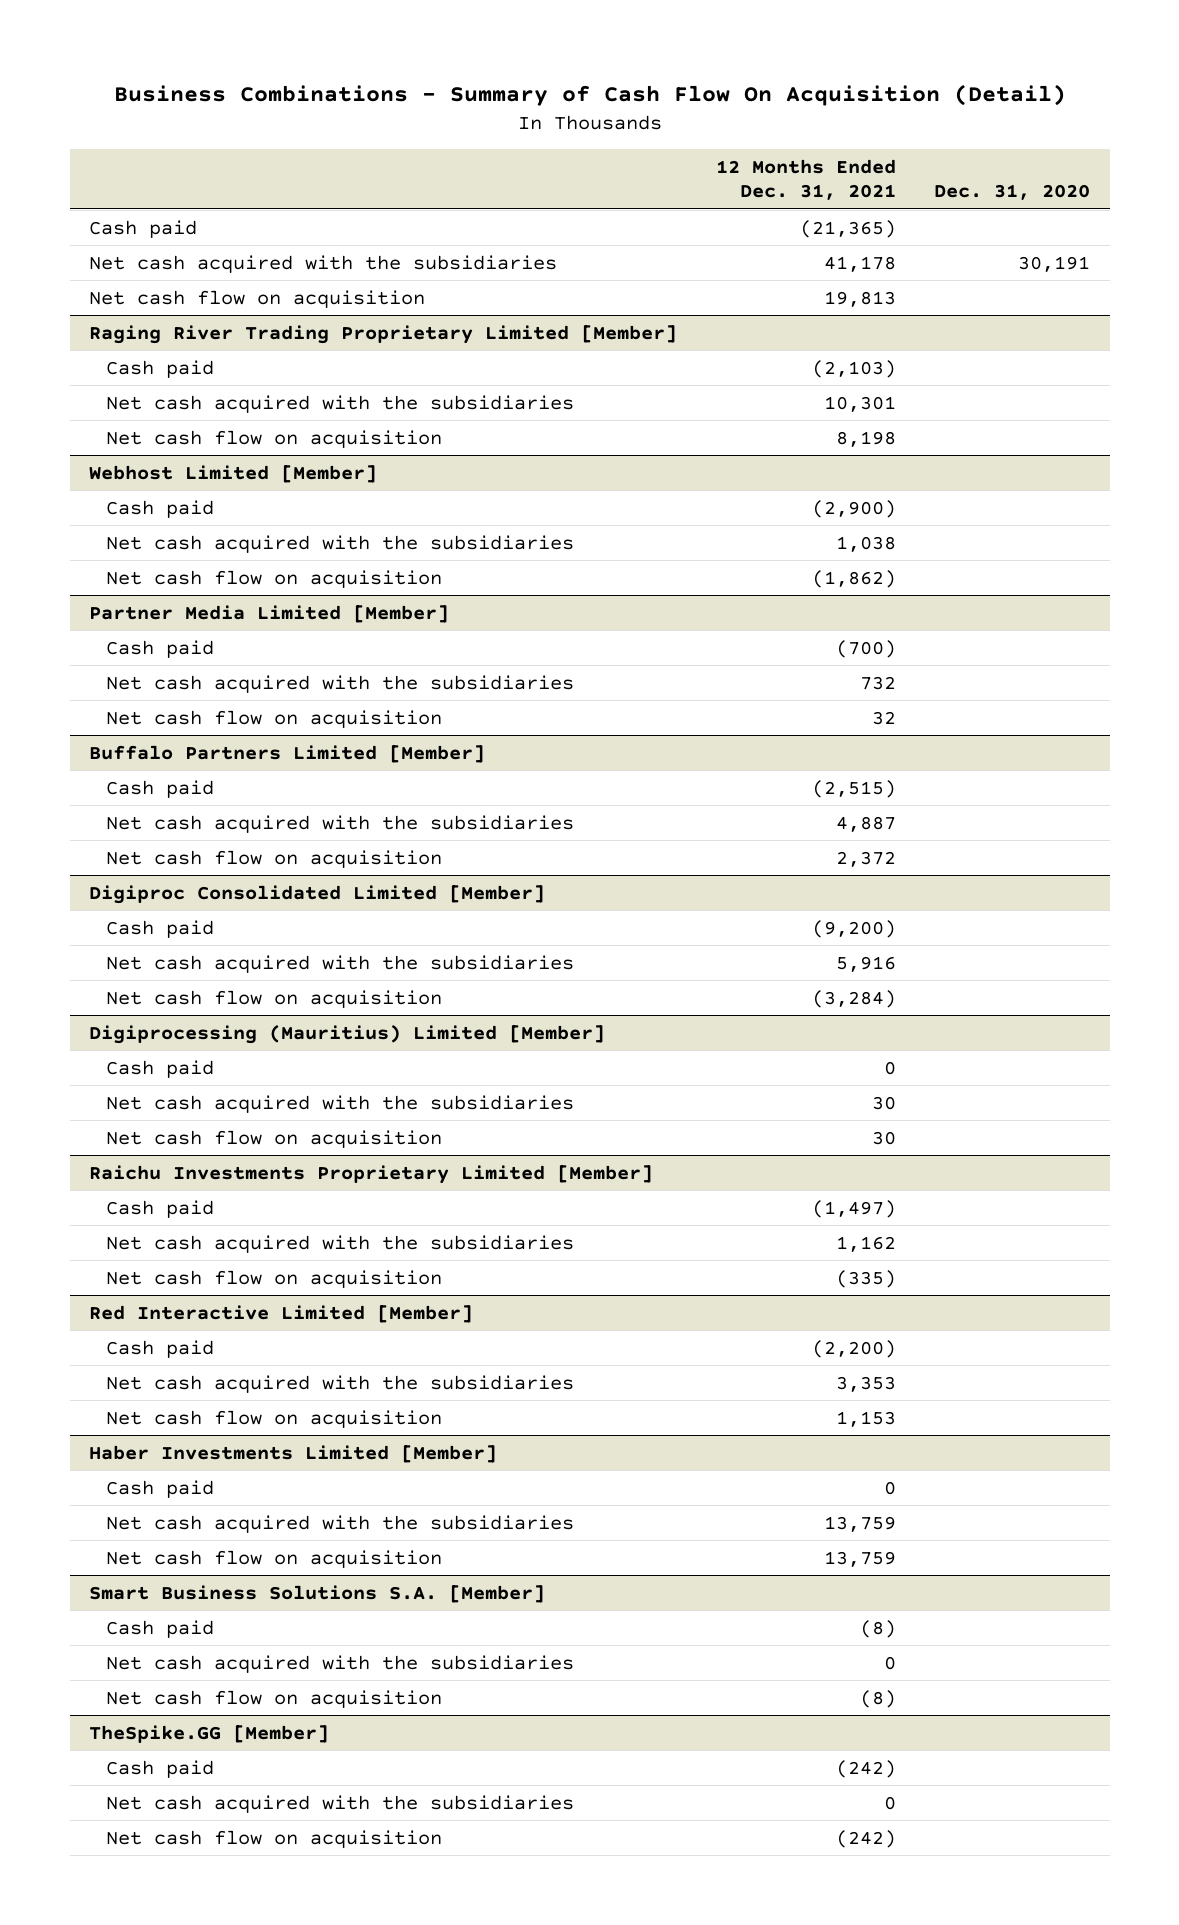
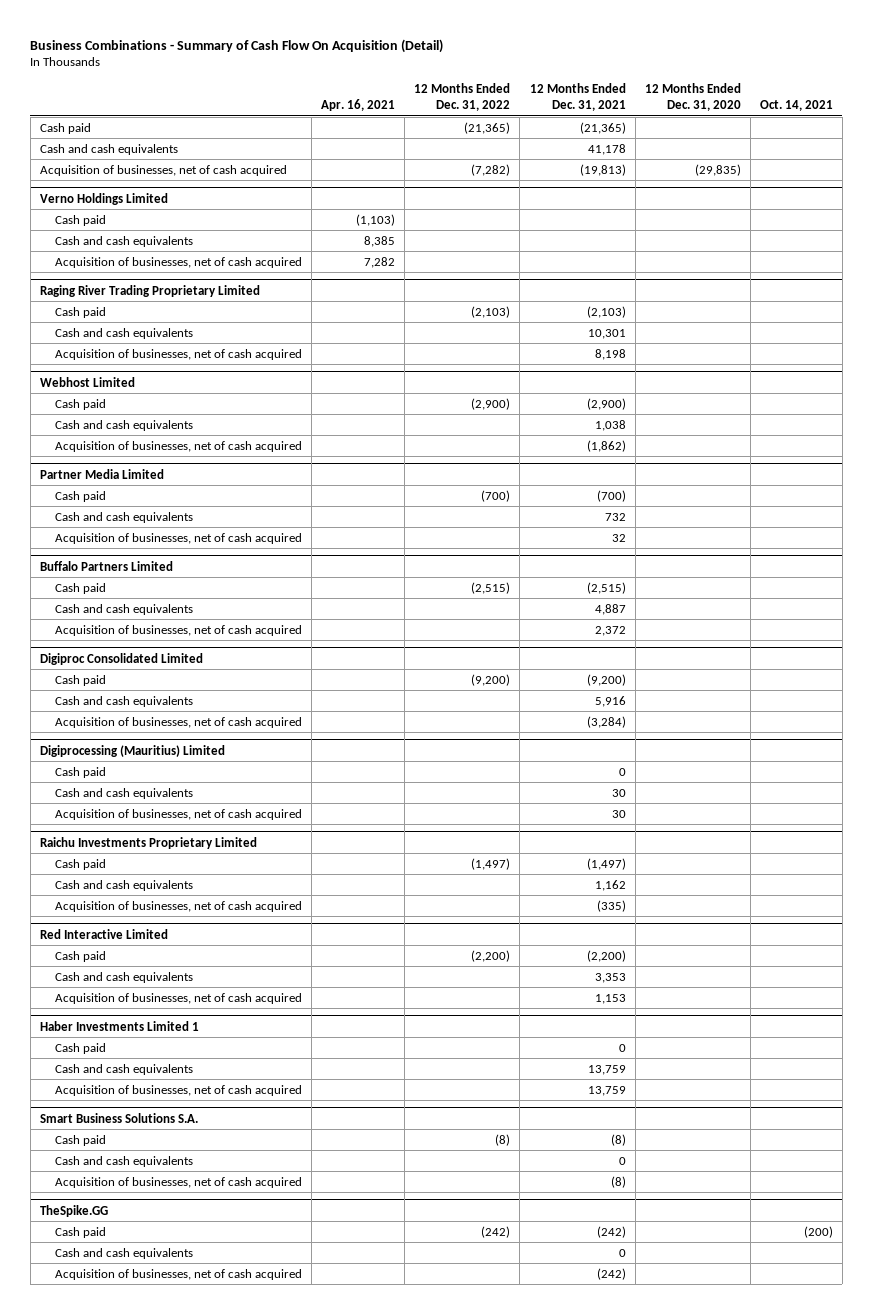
- | 12 Months Ended Dec. 31, 2021 | Dec. 31, 2020
+ | Apr. 16, 2021 | 12 Months Ended Dec. 31, 2022 | 12 Months Ended Dec. 31, 2021 | 12 Months Ended Dec. 31, 2020 | Oct. 14, 2021
- Net cash acquired with the subsidiaries | 41,178 | 30,191
- Net cash flow on acquisition | 19,813 |
- Raging River Trading Proprietary Limited [Member]
+ Cash and cash equivalents | | | 41,178 | |
+ Acquisition of businesses, net of cash acquired | | (7,282) | (19,813) | (29,835) |
+ Verno Holdings Limited
+ Cash paid | (1,103) | | | |
+ Cash and cash equivalents | 8,385 | | | |
+ Acquisition of businesses, net of cash acquired | 7,282 | | | |
+ Raging River Trading Proprietary Limited
- Net cash acquired with the subsidiaries | 10,301 |
- Net cash flow on acquisition | 8,198 |
- Webhost Limited [Member]
+ Cash and cash equivalents | | | 10,301 | |
+ Acquisition of businesses, net of cash acquired | | | 8,198 | |
+ Webhost Limited
- Net cash acquired with the subsidiaries | 1,038 |
- Net cash flow on acquisition | (1,862) |
- Partner Media Limited [Member]
+ Cash and cash equivalents | | | 1,038 | |
+ Acquisition of businesses, net of cash acquired | | | (1,862) | |
+ Partner Media Limited
- Net cash acquired with the subsidiaries | 732 |
- Net cash flow on acquisition | 32 |
- Buffalo Partners Limited [Member]
+ Cash and cash equivalents | | | 732 | |
+ Acquisition of businesses, net of cash acquired | | | 32 | |
+ Buffalo Partners Limited
- Net cash acquired with the subsidiaries | 4,887 |
- Net cash flow on acquisition | 2,372 |
- Digiproc Consolidated Limited [Member]
+ Cash and cash equivalents | | | 4,887 | |
+ Acquisition of businesses, net of cash acquired | | | 2,372 | |
+ Digiproc Consolidated Limited
- Net cash acquired with the subsidiaries | 5,916 |
- Net cash flow on acquisition | (3,284) |
- Digiprocessing (Mauritius) Limited [Member]
+ Cash and cash equivalents | | | 5,916 | |
+ Acquisition of businesses, net of cash acquired | | | (3,284) | |
+ Digiprocessing (Mauritius) Limited
- Net cash acquired with the subsidiaries | 30 |
- Net cash flow on acquisition | 30 |
- Raichu Investments Proprietary Limited [Member]
+ Cash and cash equivalents | | | 30 | |
+ Acquisition of businesses, net of cash acquired | | | 30 | |
+ Raichu Investments Proprietary Limited
- Net cash acquired with the subsidiaries | 1,162 |
- Net cash flow on acquisition | (335) |
- Red Interactive Limited [Member]
+ Cash and cash equivalents | | | 1,162 | |
+ Acquisition of businesses, net of cash acquired | | | (335) | |
+ Red Interactive Limited
- Net cash acquired with the subsidiaries | 3,353 |
- Net cash flow on acquisition | 1,153 |
- Haber Investments Limited [Member]
+ Cash and cash equivalents | | | 3,353 | |
+ Acquisition of businesses, net of cash acquired | | | 1,153 | |
+ Haber Investments Limited 1
- Net cash acquired with the subsidiaries | 13,759 |
- Net cash flow on acquisition | 13,759 |
- Smart Business Solutions S.A. [Member]
+ Cash and cash equivalents | | | 13,759 | |
+ Acquisition of businesses, net of cash acquired | | | 13,759 | |
+ Smart Business Solutions S.A.
- Net cash acquired with the subsidiaries | 0 |
- Net cash flow on acquisition | (8) |
- TheSpike.GG [Member]
+ Cash and cash equivalents | | | 0 | |
+ Acquisition of businesses, net of cash acquired | | | (8) | |
+ TheSpike.GG
- Net cash acquired with the subsidiaries | 0 |
- Net cash flow on acquisition | (242) |
+ Cash and cash equivalents | | | 0 | |
+ Acquisition of businesses, net of cash acquired | | | (242) | |

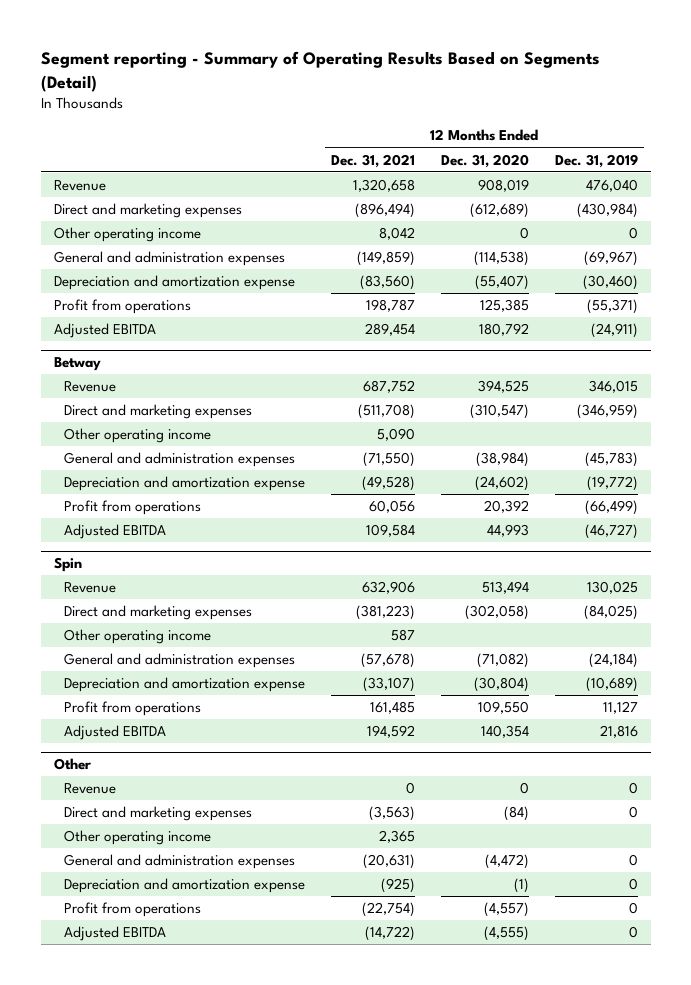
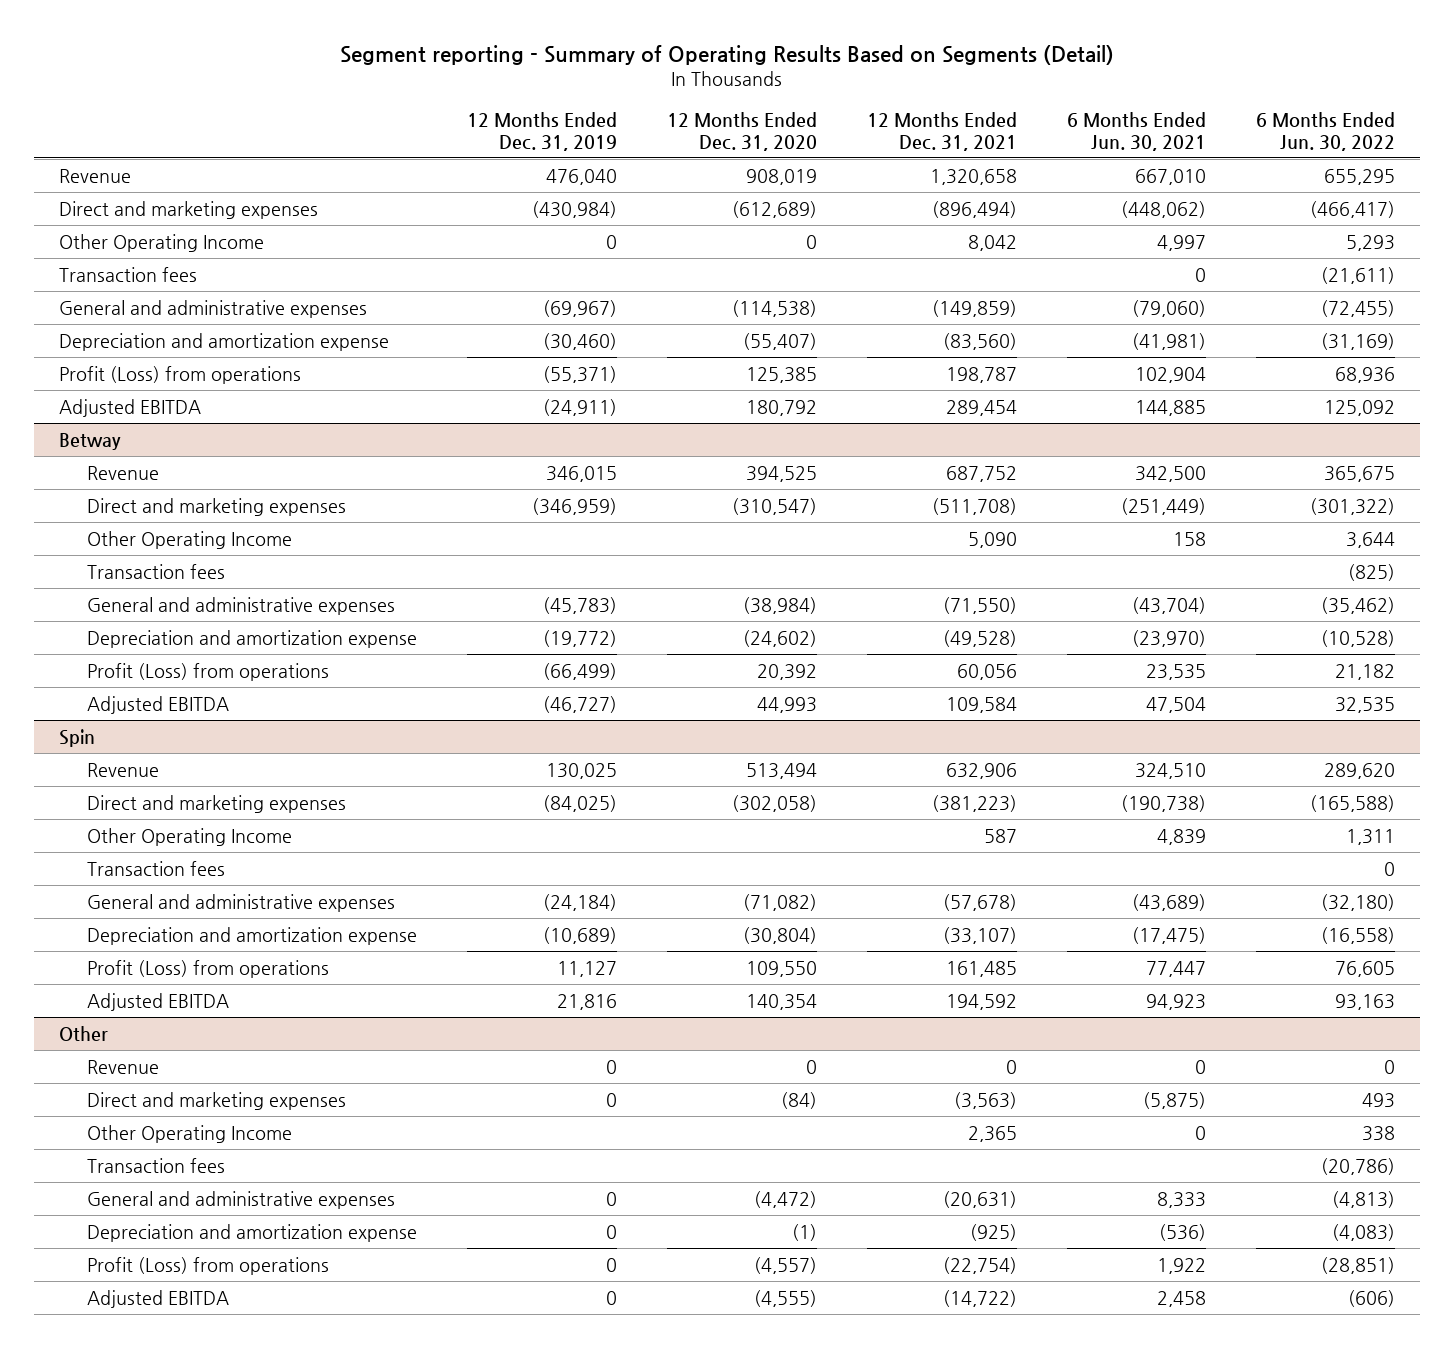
- | 12 Months Ended Dec. 31, 2021 | 12 Months Ended Dec. 31, 2020 | 12 Months Ended Dec. 31, 2019
+ | 12 Months Ended Dec. 31, 2019 | 12 Months Ended Dec. 31, 2020 | 12 Months Ended Dec. 31, 2021 | 6 Months Ended Jun. 30, 2021 | 6 Months Ended Jun. 30, 2022
- Other operating income | 8,042 | 0 | 0
- General and administration expenses | (149,859) | (114,538) | (69,967)
+ Other Operating Income | 0 | 0 | 8,042 | 4,997 | 5,293
+ Transaction fees | | | | 0 | (21,611)
+ General and administrative expenses | (69,967) | (114,538) | (149,859) | (79,060) | (72,455)
- Profit from operations | 198,787 | 125,385 | (55,371)
+ Profit (Loss) from operations | (55,371) | 125,385 | 198,787 | 102,904 | 68,936
@ Betway
- Other operating income | 5,090 | |
- General and administration expenses | (71,550) | (38,984) | (45,783)
+ Other Operating Income | | | 5,090 | 158 | 3,644
+ Transaction fees | | | | | (825)
+ General and administrative expenses | (45,783) | (38,984) | (71,550) | (43,704) | (35,462)
- Profit from operations | 60,056 | 20,392 | (66,499)
+ Profit (Loss) from operations | (66,499) | 20,392 | 60,056 | 23,535 | 21,182
@ Spin
- Other operating income | 587 | |
- General and administration expenses | (57,678) | (71,082) | (24,184)
+ Other Operating Income | | | 587 | 4,839 | 1,311
+ Transaction fees | | | | | 0
+ General and administrative expenses | (24,184) | (71,082) | (57,678) | (43,689) | (32,180)
- Profit from operations | 161,485 | 109,550 | 11,127
+ Profit (Loss) from operations | 11,127 | 109,550 | 161,485 | 77,447 | 76,605
@ Other
- Other operating income | 2,365 | |
- General and administration expenses | (20,631) | (4,472) | 0
+ Other Operating Income | | | 2,365 | 0 | 338
+ Transaction fees | | | | | (20,786)
+ General and administrative expenses | 0 | (4,472) | (20,631) | 8,333 | (4,813)
- Profit from operations | (22,754) | (4,557) | 0
+ Profit (Loss) from operations | 0 | (4,557) | (22,754) | 1,922 | (28,851)

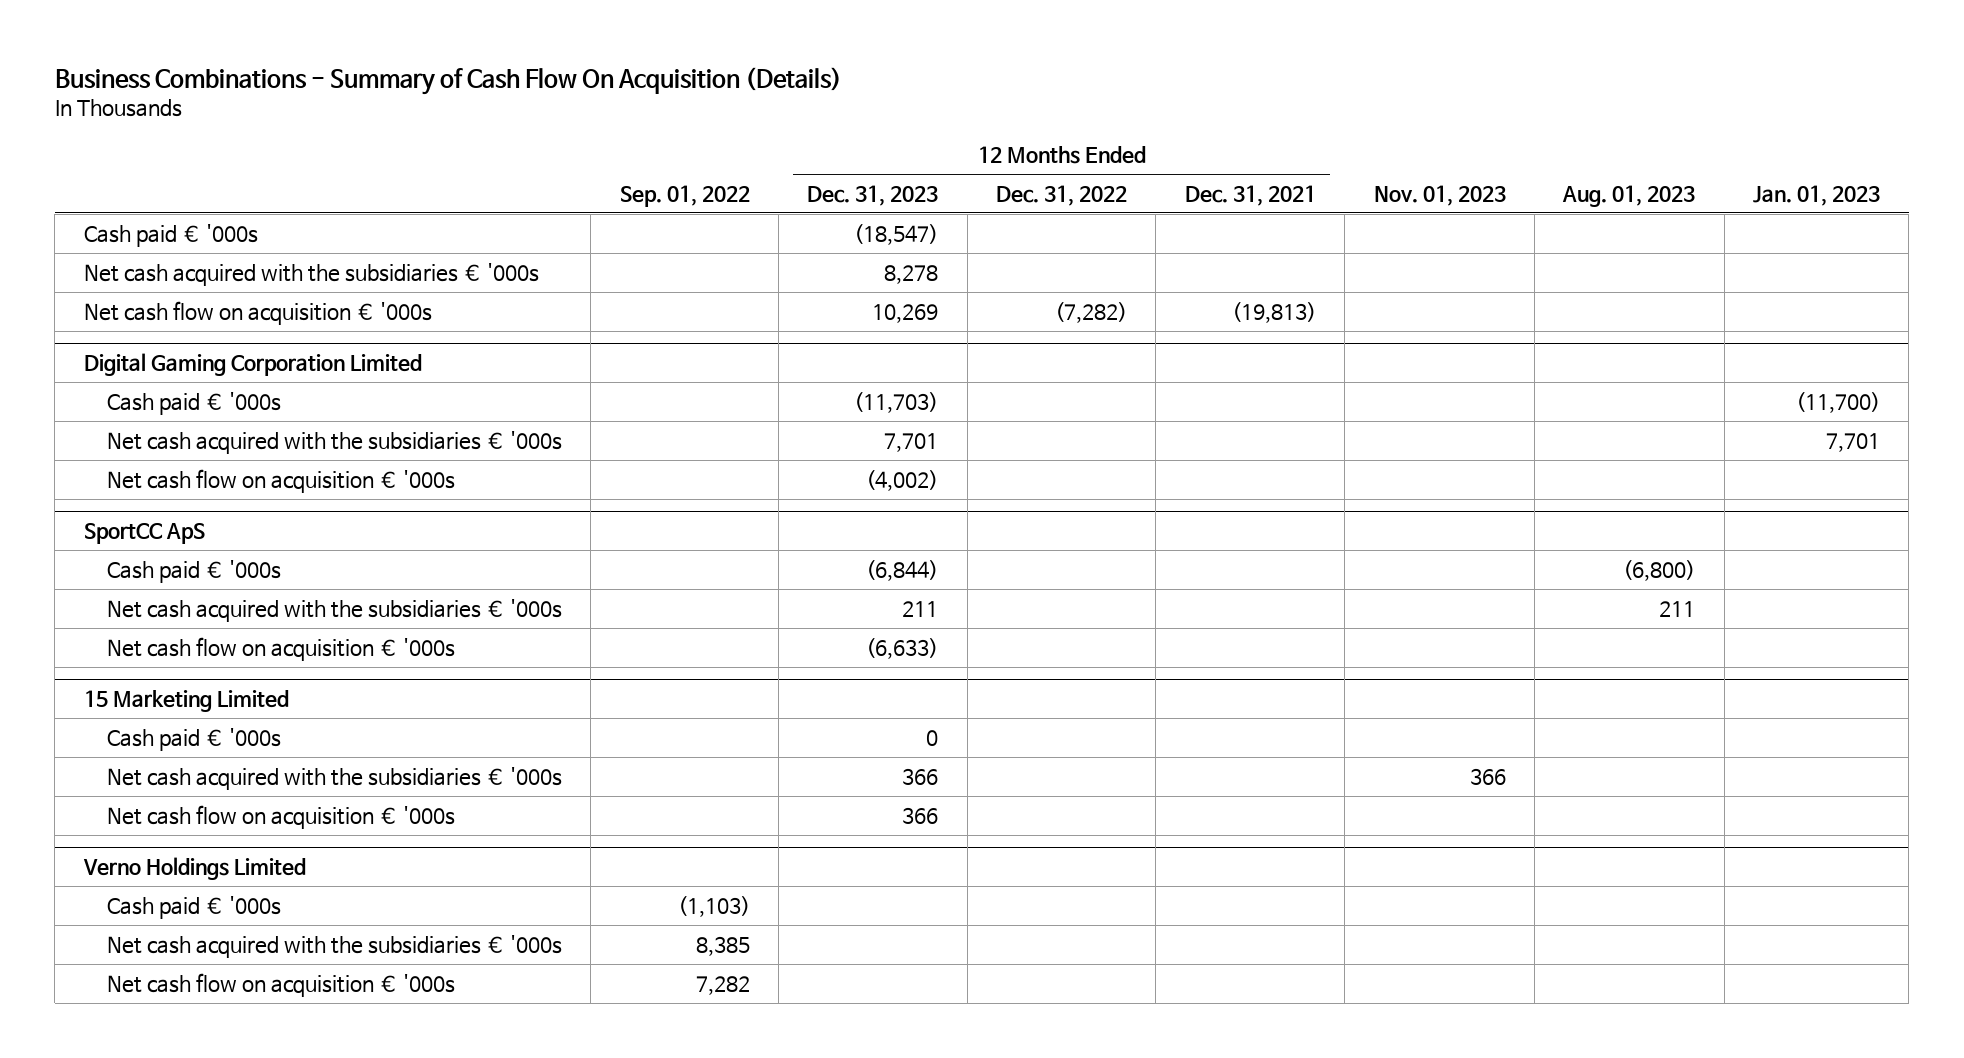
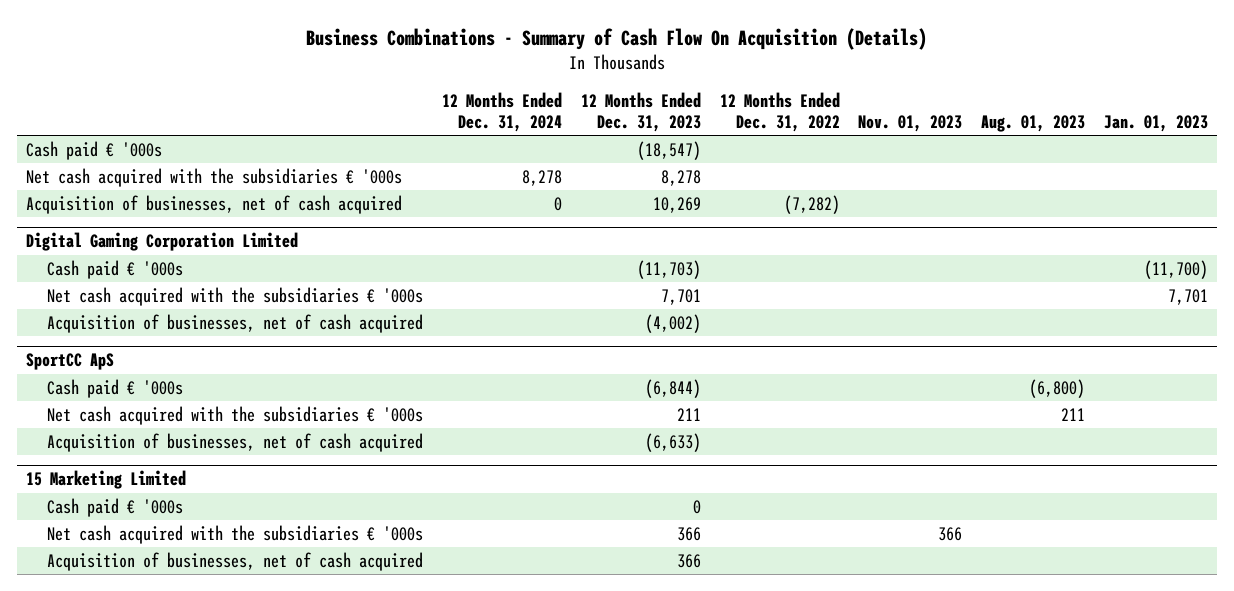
- | Sep. 01, 2022 | 12 Months Ended Dec. 31, 2023 | 12 Months Ended Dec. 31, 2022 | 12 Months Ended Dec. 31, 2021 | Nov. 01, 2023 | Aug. 01, 2023 | Jan. 01, 2023
+ | 12 Months Ended Dec. 31, 2024 | 12 Months Ended Dec. 31, 2023 | 12 Months Ended Dec. 31, 2022 | Nov. 01, 2023 | Aug. 01, 2023 | Jan. 01, 2023
- Net cash flow on acquisition € '000s | | 10,269 | (7,282) | (19,813) | | |
+ Acquisition of businesses, net of cash acquired | 0 | 10,269 | (7,282) | | |
@ Digital Gaming Corporation Limited
- Net cash flow on acquisition € '000s | | (4,002) | | | | |
+ Acquisition of businesses, net of cash acquired | | (4,002) | | | |
@ SportCC ApS
- Net cash flow on acquisition € '000s | | (6,633) | | | | |
+ Acquisition of businesses, net of cash acquired | | (6,633) | | | |
@ 15 Marketing Limited
- Net cash flow on acquisition € '000s | | 366 | | | | |
- Verno Holdings Limited
- Cash paid € '000s | (1,103) | | | | | |
- Net cash acquired with the subsidiaries € '000s | 8,385 | | | | | |
- Net cash flow on acquisition € '000s | 7,282 | | | | | |
@ 15 Marketing Limited
+ Acquisition of businesses, net of cash acquired | | 366 | | | |

